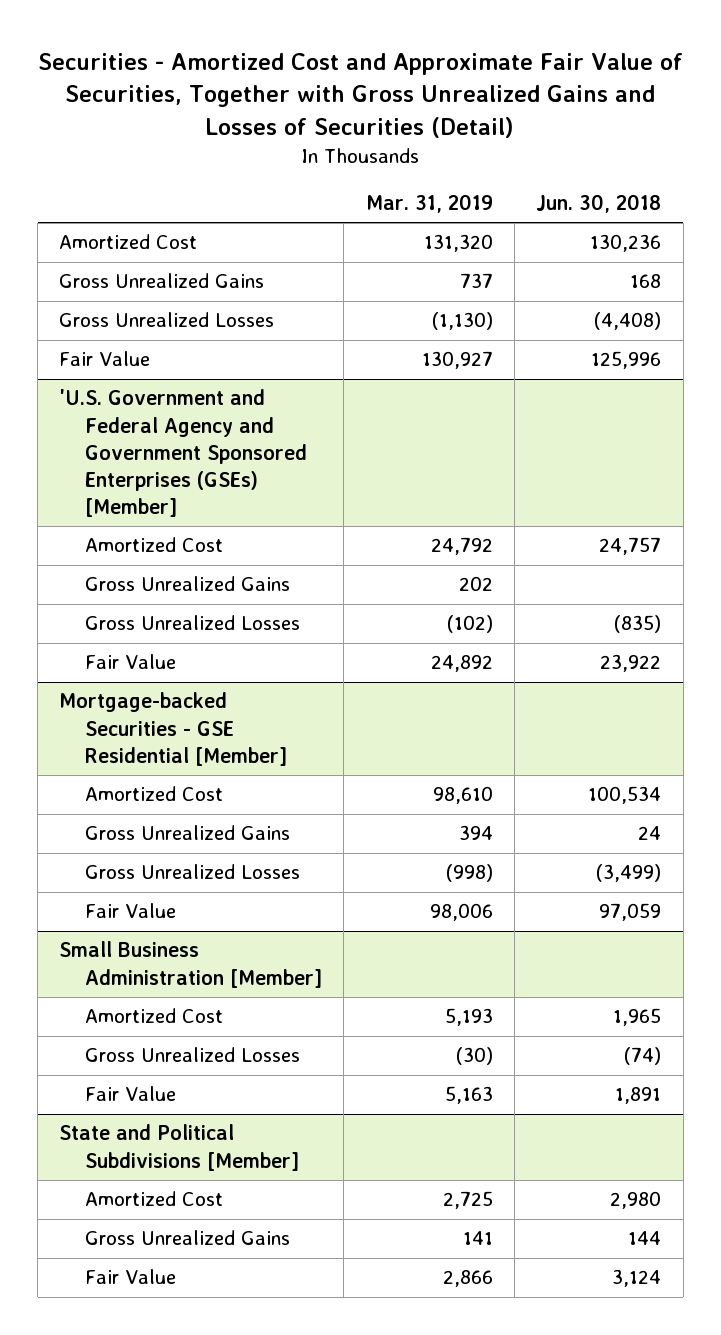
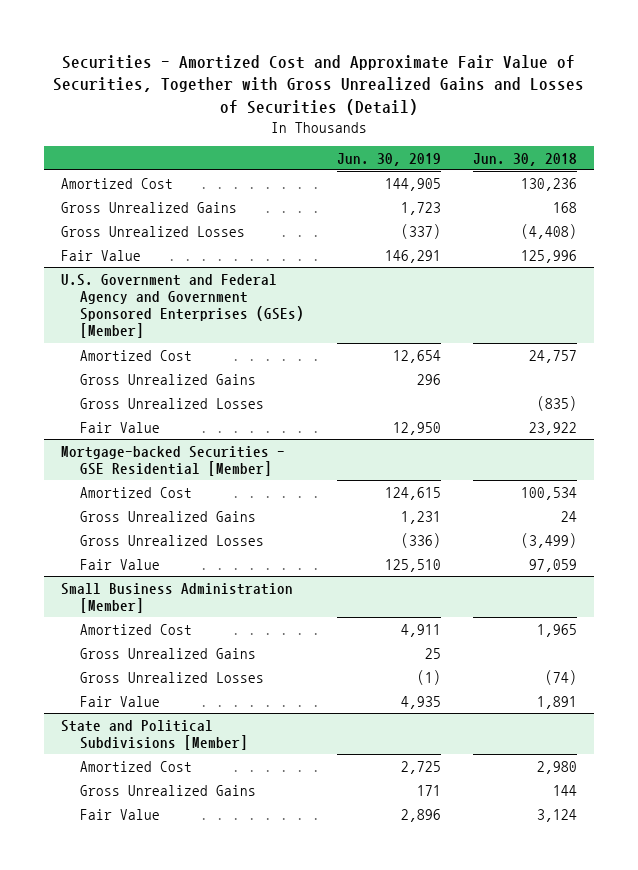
- | Mar. 31, 2019 | Jun. 30, 2018
+ | Jun. 30, 2019 | Jun. 30, 2018
- 'U.S. Government and Federal Agency and Government Sponsored Enterprises (GSEs) [Member]
+ U.S. Government and Federal Agency and Government Sponsored Enterprises (GSEs) [Member]
@ Small Business Administration [Member]
+ Gross Unrealized Gains | 25 |

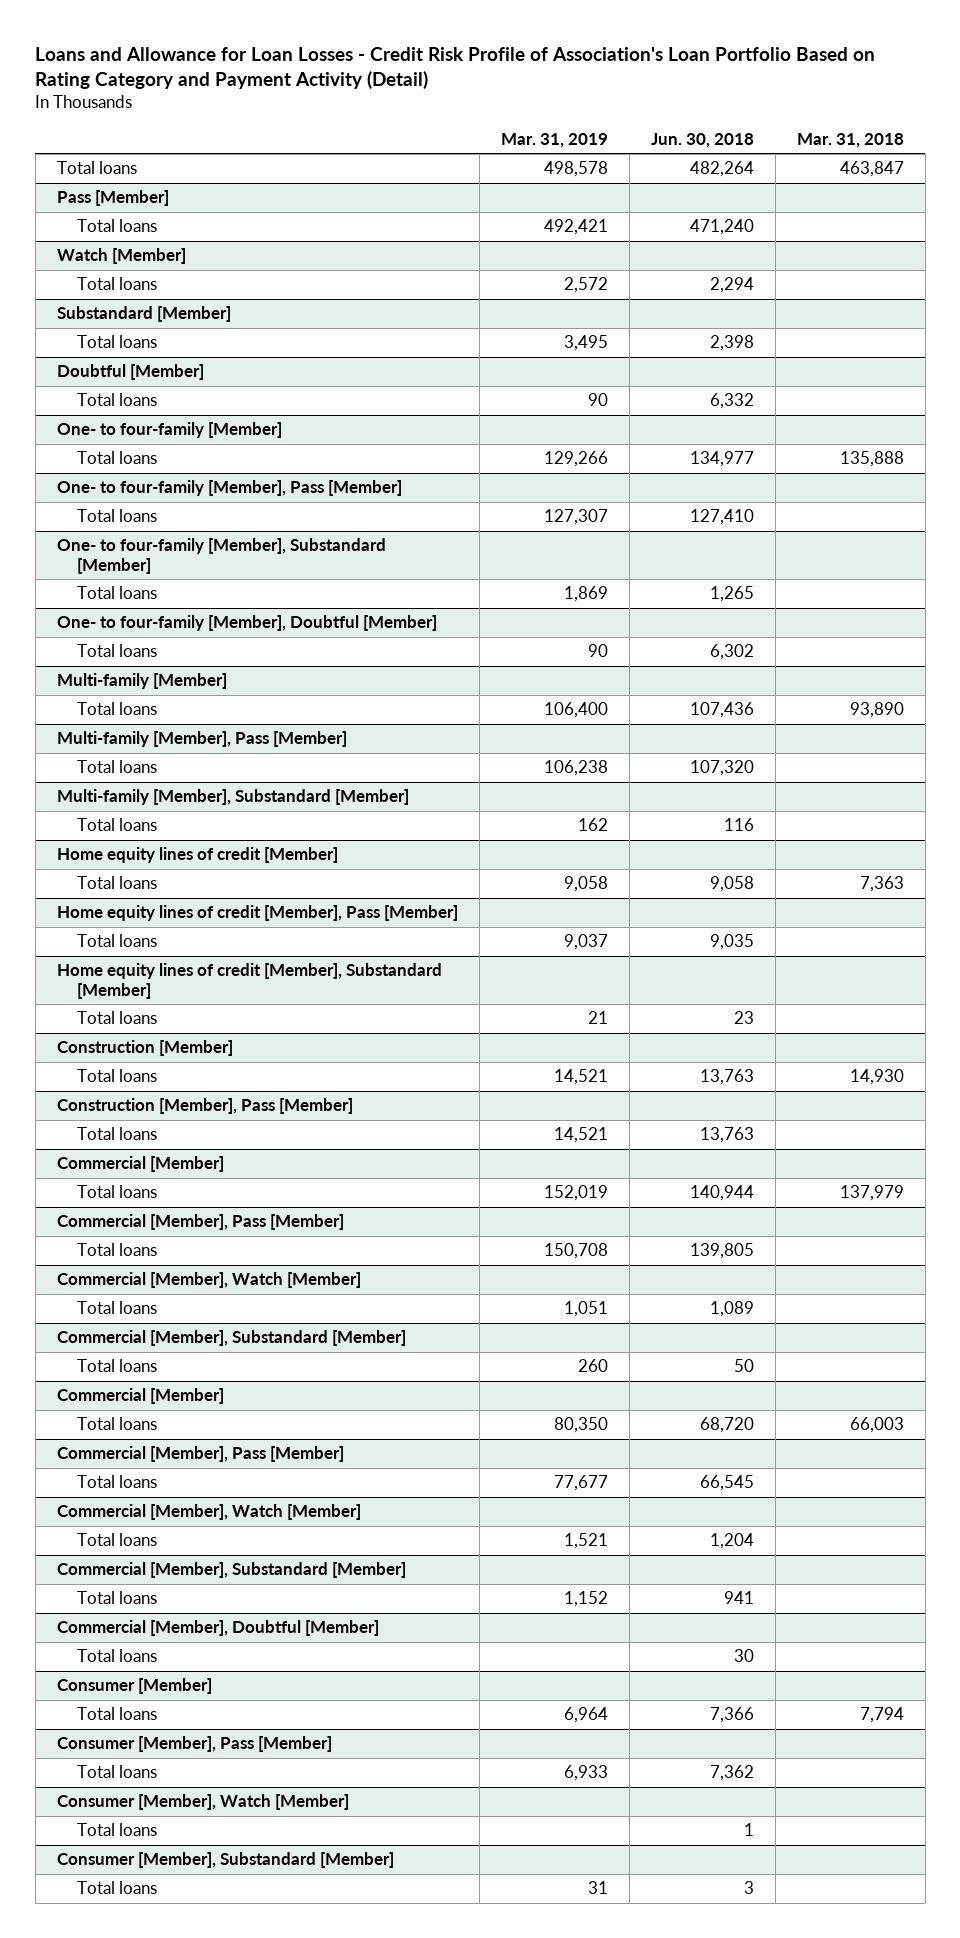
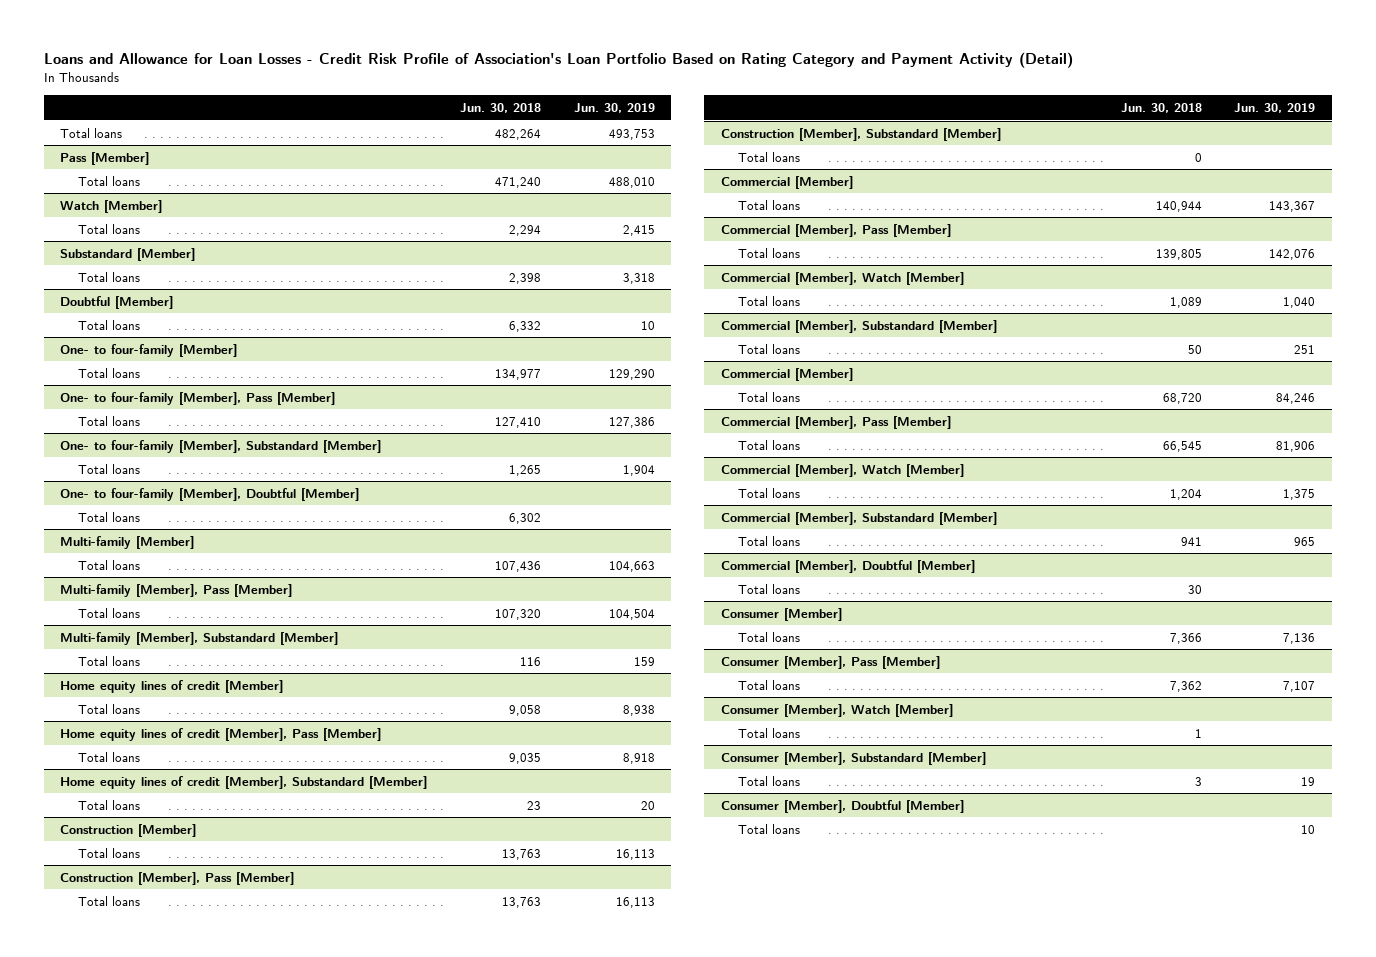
- | Mar. 31, 2019 | Jun. 30, 2018 | Mar. 31, 2018
+ | Jun. 30, 2018 | Jun. 30, 2019
+ Construction [Member], Substandard [Member]
+ Total loans | 0 |
+ Consumer [Member], Doubtful [Member]
+ Total loans | | 10

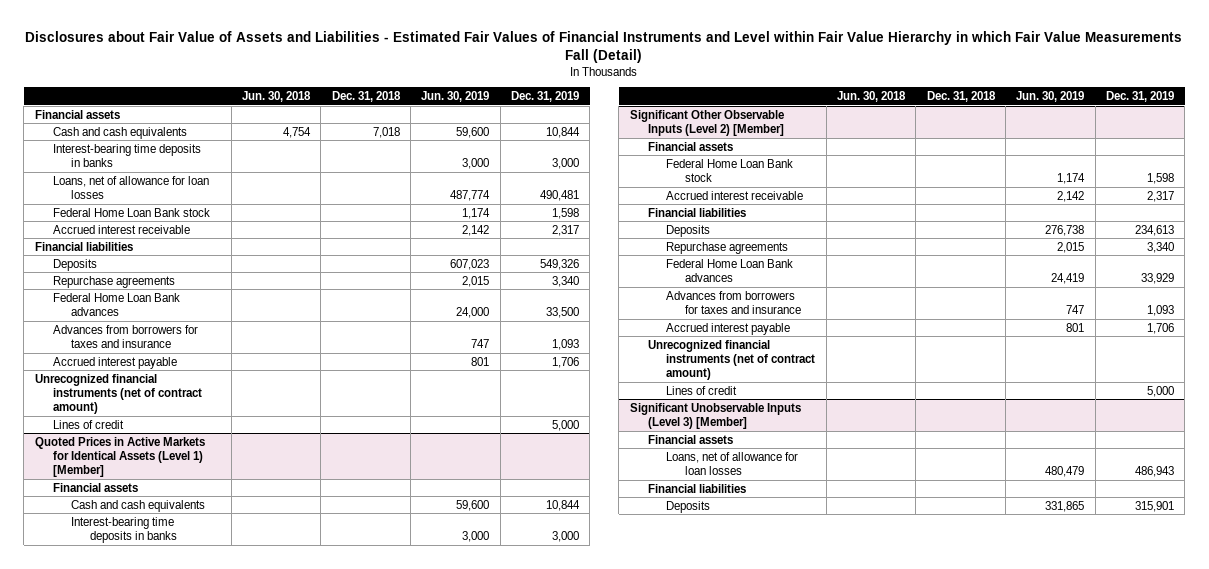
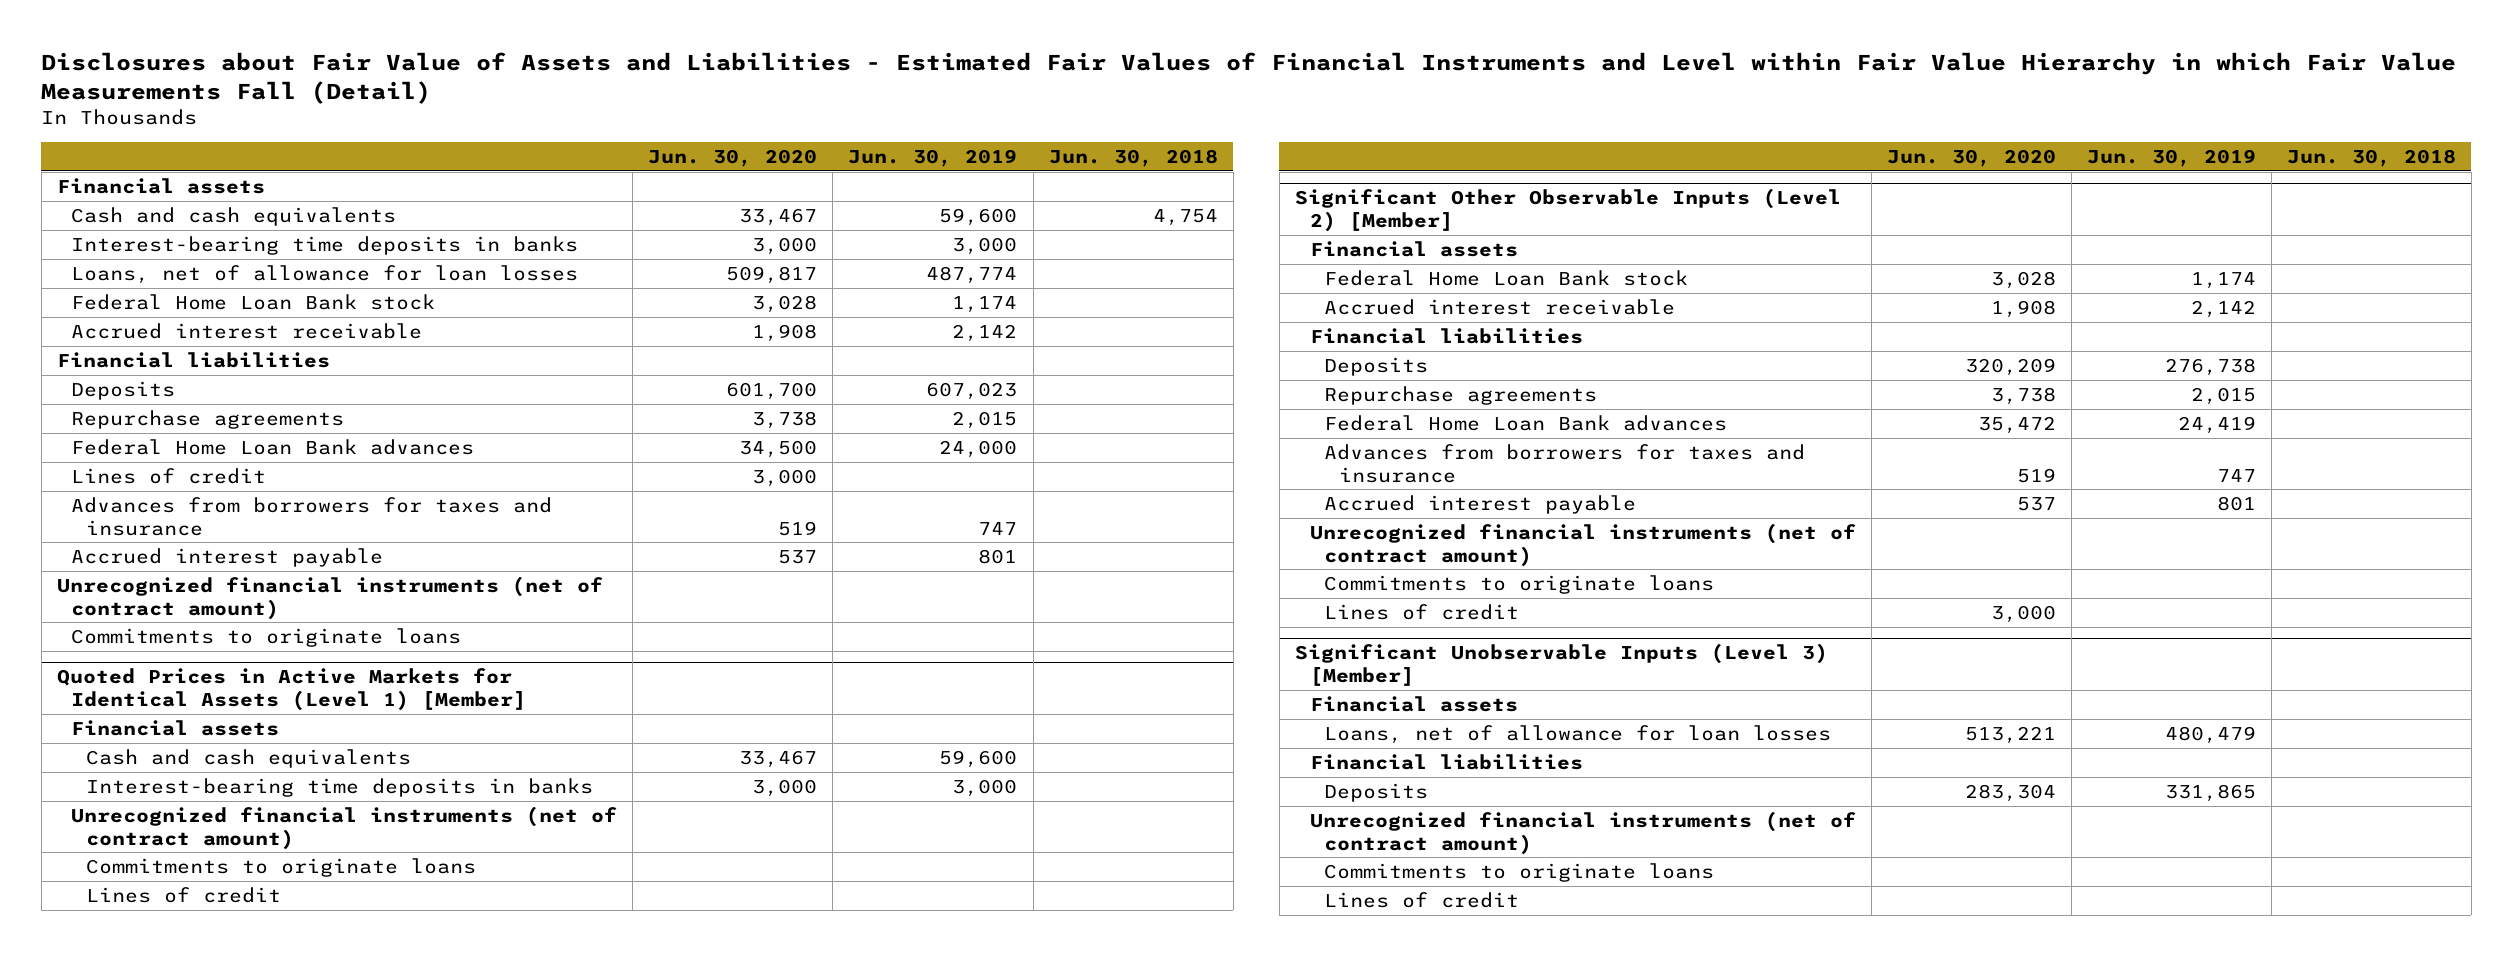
- | Jun. 30, 2018 | Dec. 31, 2018 | Jun. 30, 2019 | Dec. 31, 2019
+ | Jun. 30, 2020 | Jun. 30, 2019 | Jun. 30, 2018
moved up: Lines of credit | 3,000 | |
+ Commitments to originate loans
@ Quoted Prices in Active Markets for Identical Assets (Level 1) [Member]
+ Unrecognized financial instruments (net of contract amount)
+ Commitments to originate loans
+ Lines of credit
@ Significant Other Observable Inputs (Level 2) [Member]
+ Commitments to originate loans
@ Significant Unobservable Inputs (Level 3) [Member]
+ Unrecognized financial instruments (net of contract amount)
+ Commitments to originate loans
+ Lines of credit

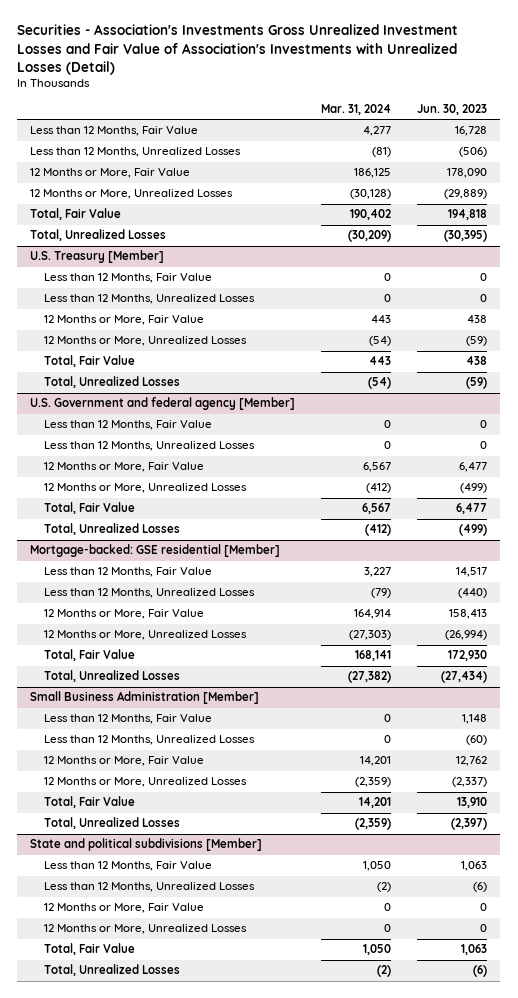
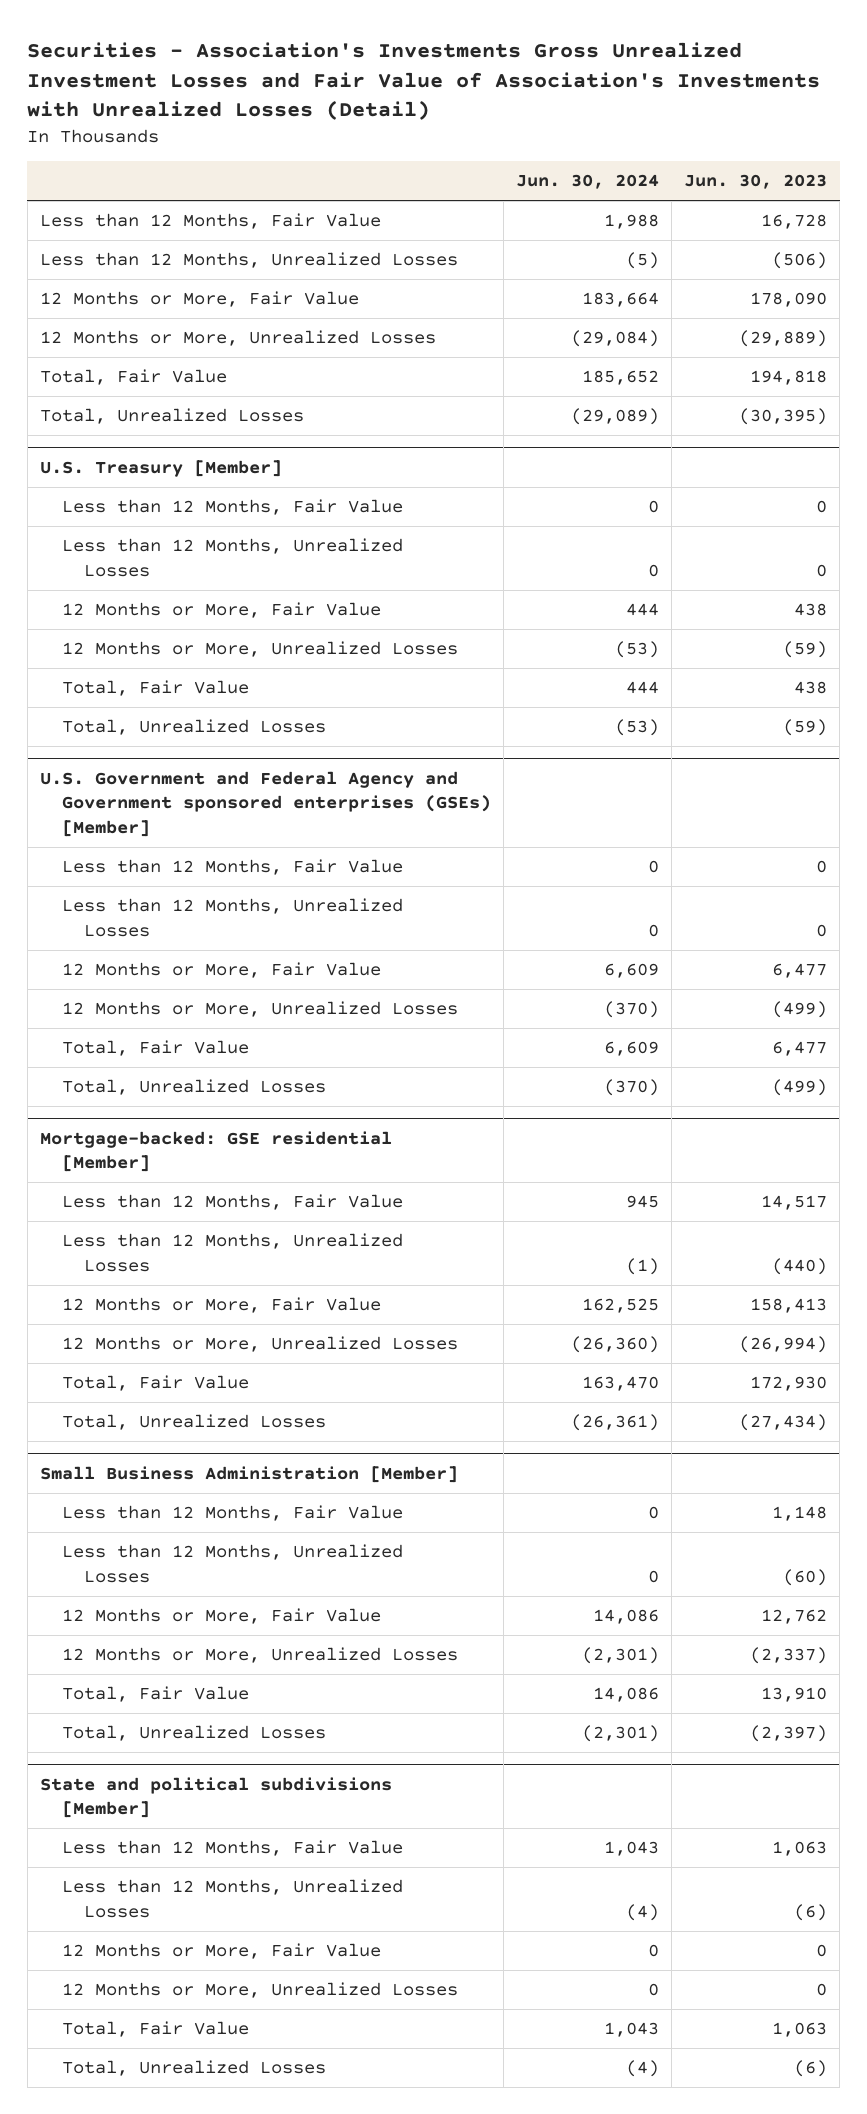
- | Mar. 31, 2024 | Jun. 30, 2023
+ | Jun. 30, 2024 | Jun. 30, 2023
- U.S. Government and federal agency [Member]
+ U.S. Government and Federal Agency and Government sponsored enterprises (GSEs) [Member]

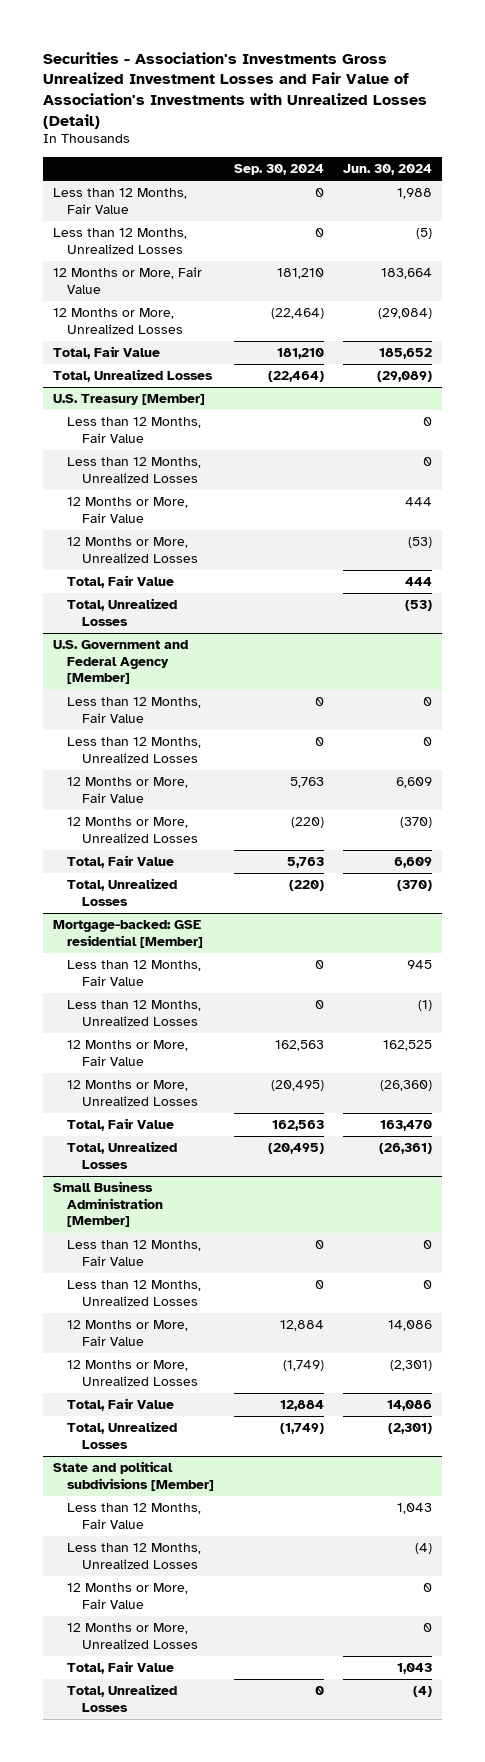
- | Jun. 30, 2024 | Jun. 30, 2023
+ | Sep. 30, 2024 | Jun. 30, 2024
- U.S. Government and Federal Agency and Government sponsored enterprises (GSEs) [Member]
+ U.S. Government and Federal Agency [Member]

